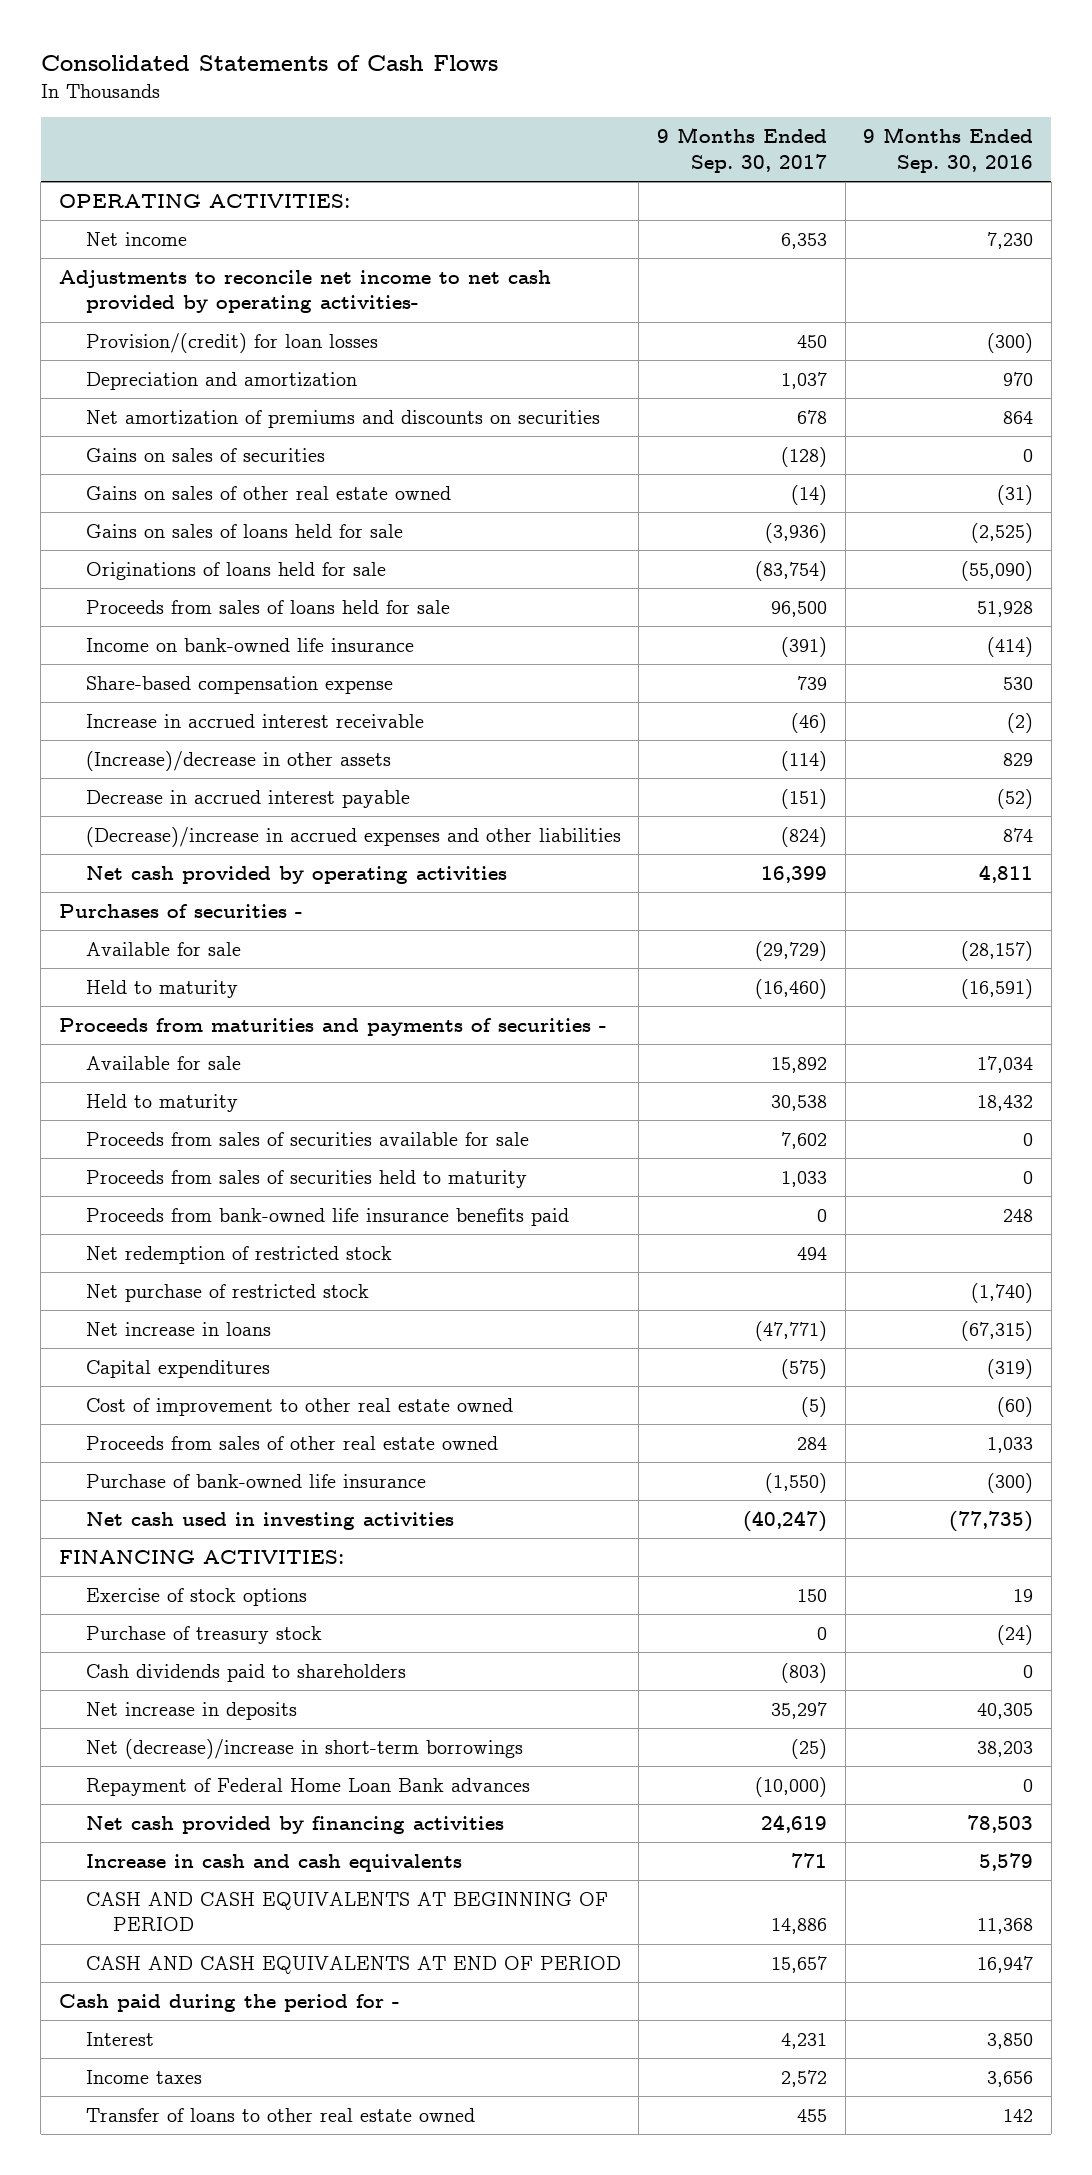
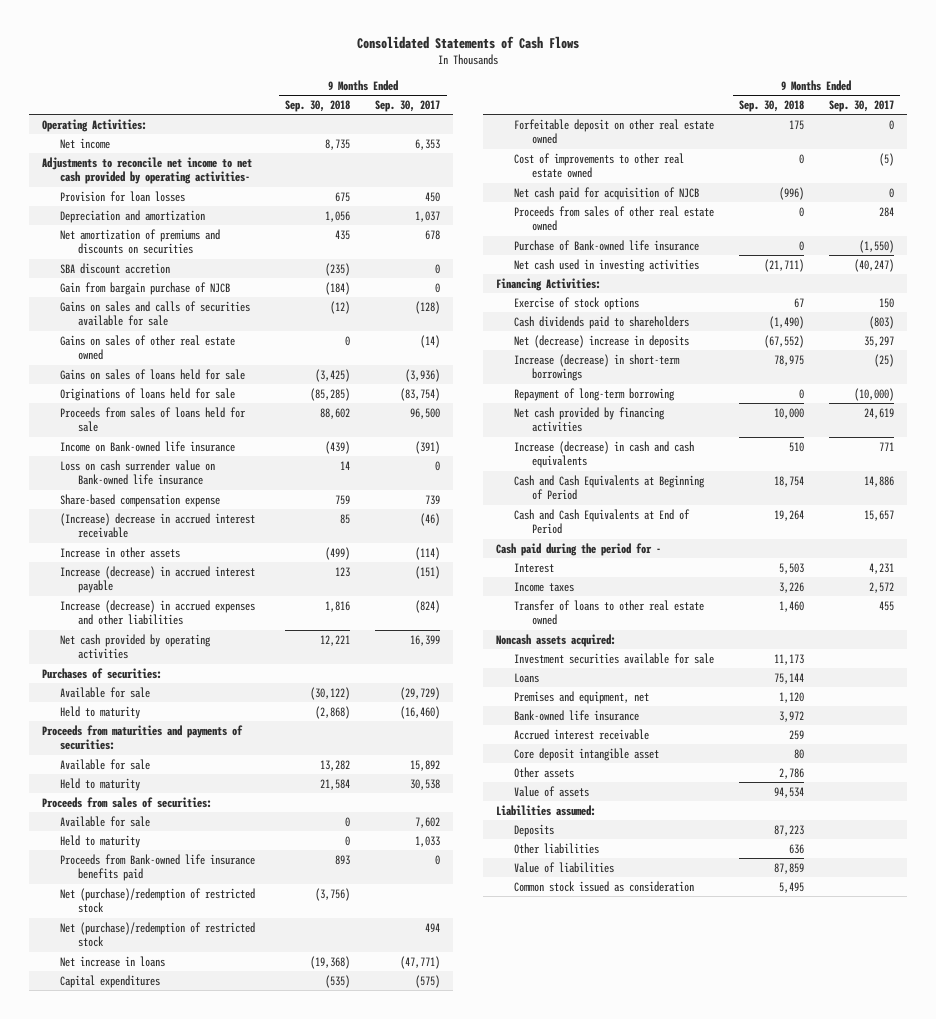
- | 9 Months Ended Sep. 30, 2017 | 9 Months Ended Sep. 30, 2016
+ | 9 Months Ended Sep. 30, 2018 | 9 Months Ended Sep. 30, 2017
- OPERATING ACTIVITIES:
+ Operating Activities:
- Provision/(credit) for loan losses | 450 | (300)
+ Provision for loan losses | 675 | 450
- Gains on sales of securities | (128) | 0
+ SBA discount accretion | (235) | 0
+ Gain from bargain purchase of NJCB | (184) | 0
+ Gains on sales and calls of securities available for sale | (12) | (128)
- Income on bank-owned life insurance | (391) | (414)
+ Income on Bank-owned life insurance | (439) | (391)
+ Loss on cash surrender value on Bank-owned life insurance | 14 | 0
- Increase in accrued interest receivable | (46) | (2)
- (Increase)/decrease in other assets | (114) | 829
- Decrease in accrued interest payable | (151) | (52)
- (Decrease)/increase in accrued expenses and other liabilities | (824) | 874
+ (Increase) decrease in accrued interest receivable | 85 | (46)
+ Increase in other assets | (499) | (114)
+ Increase (decrease) in accrued interest payable | 123 | (151)
+ Increase (decrease) in accrued expenses and other liabilities | 1,816 | (824)
- Purchases of securities -
+ Purchases of securities:
- Proceeds from maturities and payments of securities -
+ Proceeds from maturities and payments of securities:
- Proceeds from sales of securities available for sale | 7,602 | 0
- Proceeds from sales of securities held to maturity | 1,033 | 0
- Proceeds from bank-owned life insurance benefits paid | 0 | 248
- Net redemption of restricted stock | 494 |
- Net purchase of restricted stock | | (1,740)
+ Proceeds from sales of securities:
+ Available for sale | 0 | 7,602
+ Held to maturity | 0 | 1,033
+ Proceeds from Bank-owned life insurance benefits paid | 893 | 0
+ Net (purchase)/redemption of restricted stock | (3,756) |
+ Net (purchase)/redemption of restricted stock | | 494
- Cost of improvement to other real estate owned | (5) | (60)
+ Forfeitable deposit on other real estate owned | 175 | 0
+ Cost of improvements to other real estate owned | 0 | (5)
+ Net cash paid for acquisition of NJCB | (996) | 0
- Purchase of bank-owned life insurance | (1,550) | (300)
+ Purchase of Bank-owned life insurance | 0 | (1,550)
- FINANCING ACTIVITIES:
+ Financing Activities:
- Purchase of treasury stock | 0 | (24)
- Net increase in deposits | 35,297 | 40,305
- Net (decrease)/increase in short-term borrowings | (25) | 38,203
- Repayment of Federal Home Loan Bank advances | (10,000) | 0
+ Net (decrease) increase in deposits | (67,552) | 35,297
+ Increase (decrease) in short-term borrowings | 78,975 | (25)
+ Repayment of long-term borrowing | 0 | (10,000)
- Increase in cash and cash equivalents | 771 | 5,579
- CASH AND CASH EQUIVALENTS AT BEGINNING OF PERIOD | 14,886 | 11,368
- CASH AND CASH EQUIVALENTS AT END OF PERIOD | 15,657 | 16,947
+ Increase (decrease) in cash and cash equivalents | 510 | 771
+ Cash and Cash Equivalents at Beginning of Period | 18,754 | 14,886
+ Cash and Cash Equivalents at End of Period | 19,264 | 15,657
+ Noncash assets acquired:
+ Investment securities available for sale | 11,173 |
+ Loans | 75,144 |
+ Premises and equipment, net | 1,120 |
+ Bank-owned life insurance | 3,972 |
+ Accrued interest receivable | 259 |
+ Core deposit intangible asset | 80 |
+ Other assets | 2,786 |
+ Value of assets | 94,534 |
+ Liabilities assumed:
+ Deposits | 87,223 |
+ Other liabilities | 636 |
+ Value of liabilities | 87,859 |
+ Common stock issued as consideration | 5,495 |

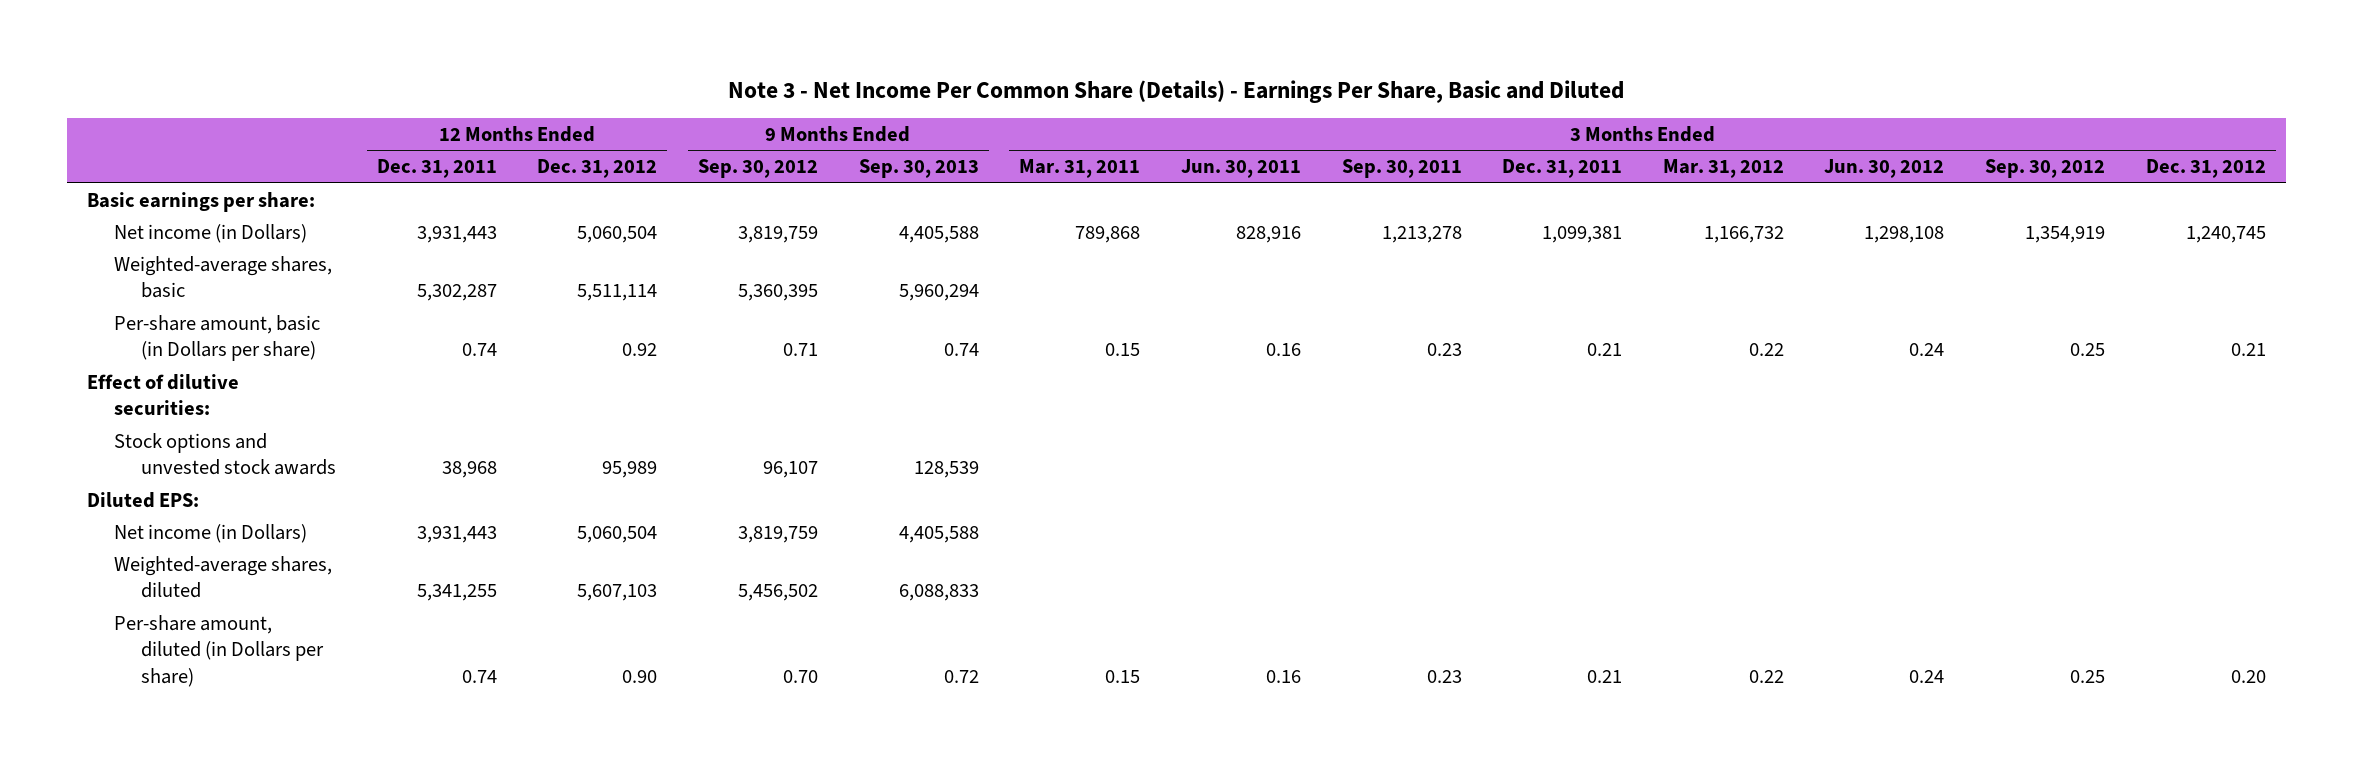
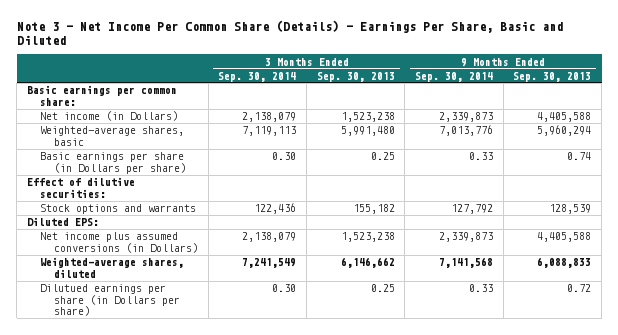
- | 12 Months Ended Dec. 31, 2011 | 12 Months Ended Dec. 31, 2012 | 9 Months Ended Sep. 30, 2012 | 9 Months Ended Sep. 30, 2013 | 3 Months Ended Mar. 31, 2011 | 3 Months Ended Jun. 30, 2011 | 3 Months Ended Sep. 30, 2011 | 3 Months Ended Dec. 31, 2011 | 3 Months Ended Mar. 31, 2012 | 3 Months Ended Jun. 30, 2012 | 3 Months Ended Sep. 30, 2012 | 3 Months Ended Dec. 31, 2012
+ | 3 Months Ended Sep. 30, 2014 | 3 Months Ended Sep. 30, 2013 | 9 Months Ended Sep. 30, 2014 | 9 Months Ended Sep. 30, 2013
- Basic earnings per share:
+ Basic earnings per common share:
- Per-share amount, basic (in Dollars per share) | 0.74 | 0.92 | 0.71 | 0.74 | 0.15 | 0.16 | 0.23 | 0.21 | 0.22 | 0.24 | 0.25 | 0.21
+ Basic earnings per share (in Dollars per share) | 0.30 | 0.25 | 0.33 | 0.74
- Stock options and unvested stock awards | 38,968 | 95,989 | 96,107 | 128,539 | | | | | | | |
+ Stock options and warrants | 122,436 | 155,182 | 127,792 | 128,539
- Net income (in Dollars) | 3,931,443 | 5,060,504 | 3,819,759 | 4,405,588 | | | | | | | |
+ Net income plus assumed conversions (in Dollars) | 2,138,079 | 1,523,238 | 2,339,873 | 4,405,588
- Per-share amount, diluted (in Dollars per share) | 0.74 | 0.90 | 0.70 | 0.72 | 0.15 | 0.16 | 0.23 | 0.21 | 0.22 | 0.24 | 0.25 | 0.20
+ Dilutued earnings per share (in Dollars per share) | 0.30 | 0.25 | 0.33 | 0.72

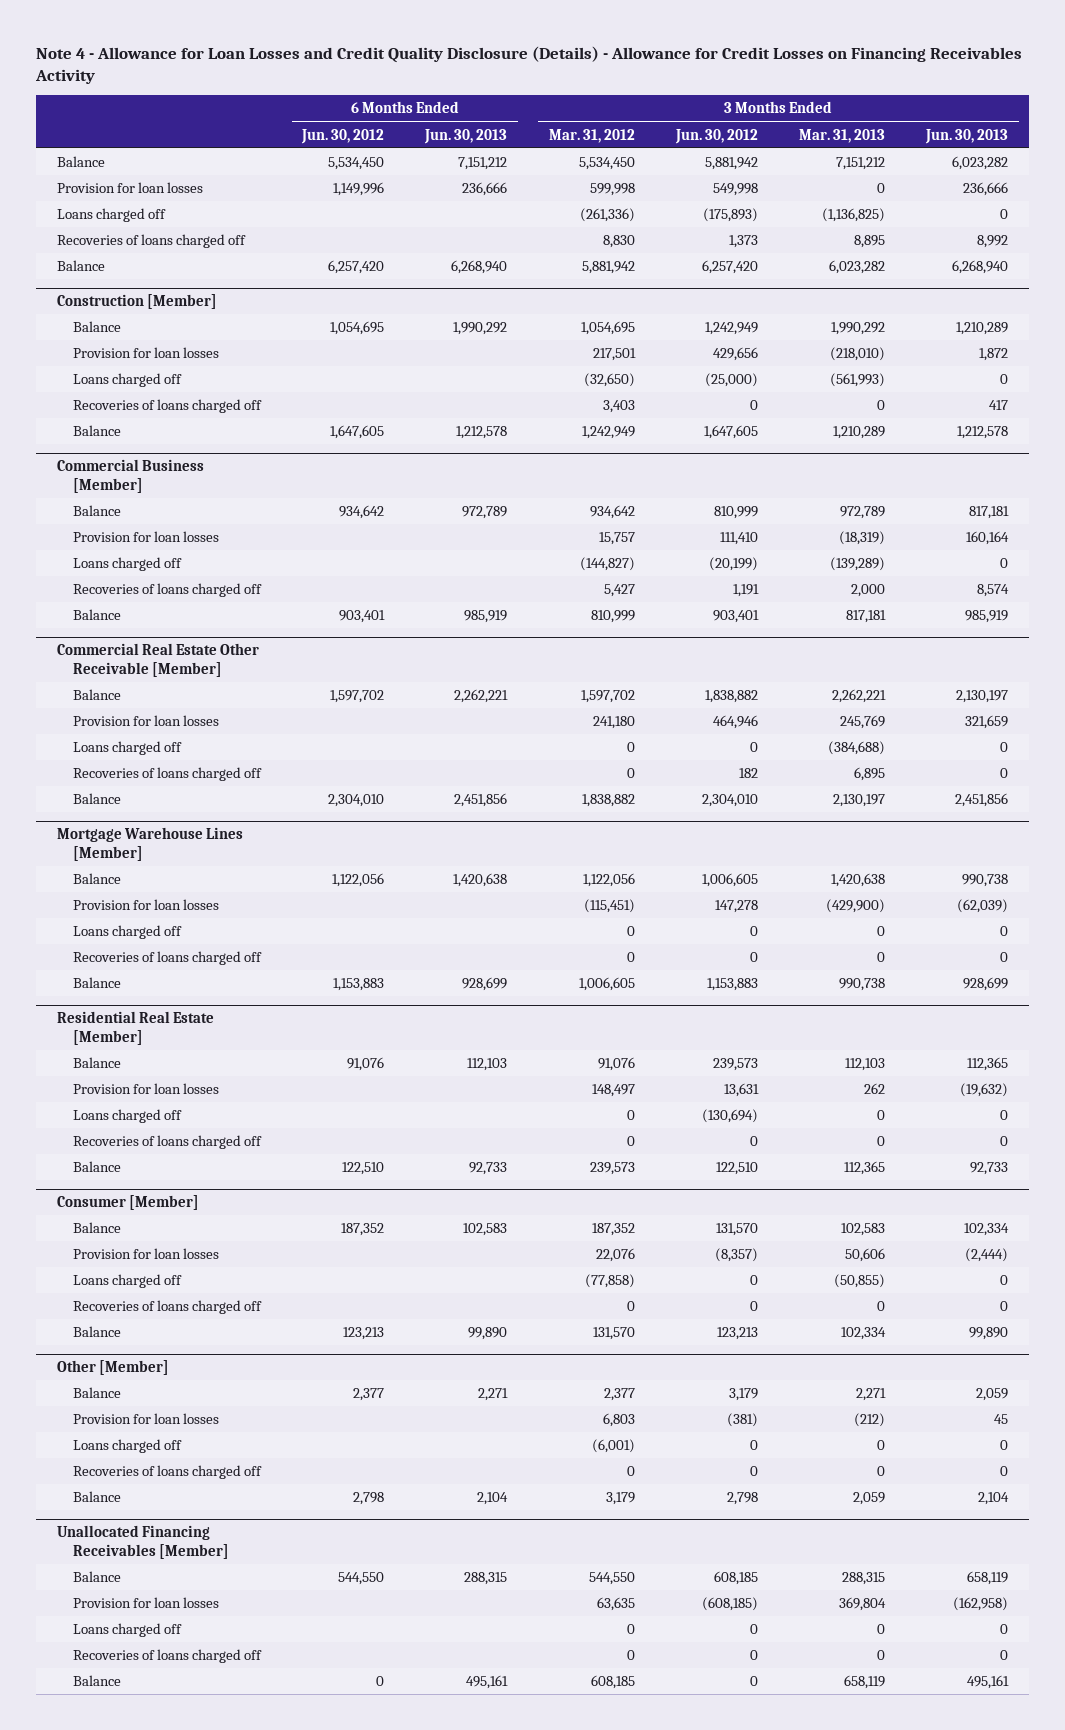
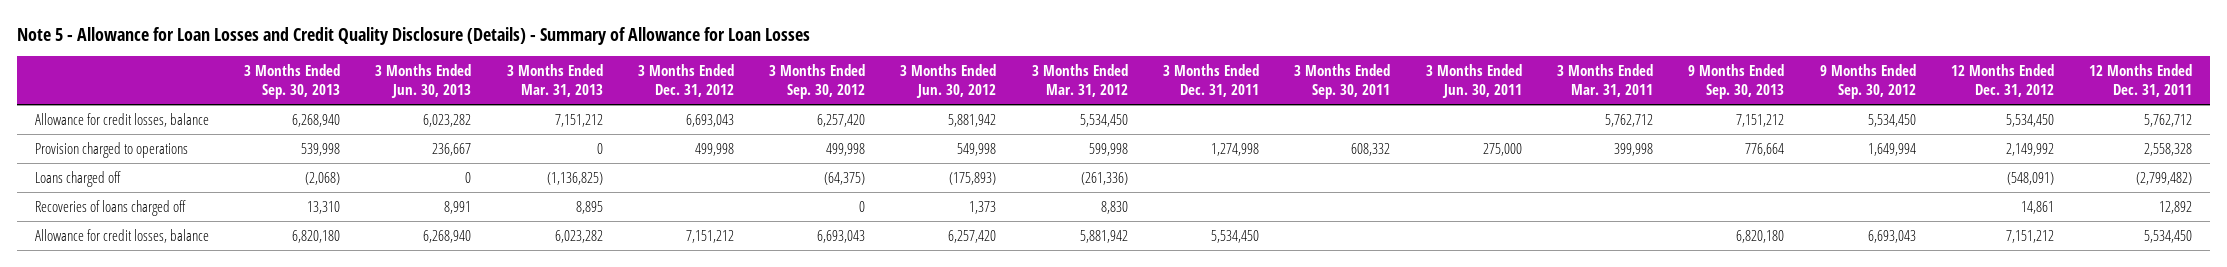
- Note 4 - Allowance for Loan Losses and Credit Quality Disclosure (Details) - Allowance for Credit Losses on Financing Receivables Activity
+ Note 5 - Allowance for Loan Losses and Credit Quality Disclosure (Details) - Summary of Allowance for Loan Losses
- | 6 Months Ended Jun. 30, 2012 | 6 Months Ended Jun. 30, 2013 | 3 Months Ended Mar. 31, 2012 | 3 Months Ended Jun. 30, 2012 | 3 Months Ended Mar. 31, 2013 | 3 Months Ended Jun. 30, 2013
+ | 3 Months Ended Sep. 30, 2013 | 3 Months Ended Jun. 30, 2013 | 3 Months Ended Mar. 31, 2013 | 3 Months Ended Dec. 31, 2012 | 3 Months Ended Sep. 30, 2012 | 3 Months Ended Jun. 30, 2012 | 3 Months Ended Mar. 31, 2012 | 3 Months Ended Dec. 31, 2011 | 3 Months Ended Sep. 30, 2011 | 3 Months Ended Jun. 30, 2011 | 3 Months Ended Mar. 31, 2011 | 9 Months Ended Sep. 30, 2013 | 9 Months Ended Sep. 30, 2012 | 12 Months Ended Dec. 31, 2012 | 12 Months Ended Dec. 31, 2011
- Balance | 5,534,450 | 7,151,212 | 5,534,450 | 5,881,942 | 7,151,212 | 6,023,282
- Provision for loan losses | 1,149,996 | 236,666 | 599,998 | 549,998 | 0 | 236,666
+ Allowance for credit losses, balance | 6,268,940 | 6,023,282 | 7,151,212 | 6,693,043 | 6,257,420 | 5,881,942 | 5,534,450 | | | | 5,762,712 | 7,151,212 | 5,534,450 | 5,534,450 | 5,762,712
+ Provision charged to operations | 539,998 | 236,667 | 0 | 499,998 | 499,998 | 549,998 | 599,998 | 1,274,998 | 608,332 | 275,000 | 399,998 | 776,664 | 1,649,994 | 2,149,992 | 2,558,328
- Recoveries of loans charged off | | | 8,830 | 1,373 | 8,895 | 8,992
- Balance | 6,257,420 | 6,268,940 | 5,881,942 | 6,257,420 | 6,023,282 | 6,268,940
- Construction [Member]
- Balance | 1,054,695 | 1,990,292 | 1,054,695 | 1,242,949 | 1,990,292 | 1,210,289
- Provision for loan losses | | | 217,501 | 429,656 | (218,010) | 1,872
- Loans charged off | | | (32,650) | (25,000) | (561,993) | 0
- Recoveries of loans charged off | | | 3,403 | 0 | 0 | 417
- Balance | 1,647,605 | 1,212,578 | 1,242,949 | 1,647,605 | 1,210,289 | 1,212,578
- Commercial Business [Member]
- Balance | 934,642 | 972,789 | 934,642 | 810,999 | 972,789 | 817,181
- Provision for loan losses | | | 15,757 | 111,410 | (18,319) | 160,164
- Loans charged off | | | (144,827) | (20,199) | (139,289) | 0
- Recoveries of loans charged off | | | 5,427 | 1,191 | 2,000 | 8,574
- Balance | 903,401 | 985,919 | 810,999 | 903,401 | 817,181 | 985,919
- Commercial Real Estate Other Receivable [Member]
- Balance | 1,597,702 | 2,262,221 | 1,597,702 | 1,838,882 | 2,262,221 | 2,130,197
- Provision for loan losses | | | 241,180 | 464,946 | 245,769 | 321,659
- Loans charged off | | | 0 | 0 | (384,688) | 0
- Recoveries of loans charged off | | | 0 | 182 | 6,895 | 0
- Balance | 2,304,010 | 2,451,856 | 1,838,882 | 2,304,010 | 2,130,197 | 2,451,856
- Mortgage Warehouse Lines [Member]
- Balance | 1,122,056 | 1,420,638 | 1,122,056 | 1,006,605 | 1,420,638 | 990,738
- Provision for loan losses | | | (115,451) | 147,278 | (429,900) | (62,039)
- Loans charged off | | | 0 | 0 | 0 | 0
- Recoveries of loans charged off | | | 0 | 0 | 0 | 0
- Balance | 1,153,883 | 928,699 | 1,006,605 | 1,153,883 | 990,738 | 928,699
- Residential Real Estate [Member]
- Balance | 91,076 | 112,103 | 91,076 | 239,573 | 112,103 | 112,365
- Provision for loan losses | | | 148,497 | 13,631 | 262 | (19,632)
- Loans charged off | | | 0 | (130,694) | 0 | 0
- Recoveries of loans charged off | | | 0 | 0 | 0 | 0
- Balance | 122,510 | 92,733 | 239,573 | 122,510 | 112,365 | 92,733
- Consumer [Member]
- Balance | 187,352 | 102,583 | 187,352 | 131,570 | 102,583 | 102,334
- Provision for loan losses | | | 22,076 | (8,357) | 50,606 | (2,444)
- Loans charged off | | | (77,858) | 0 | (50,855) | 0
- Recoveries of loans charged off | | | 0 | 0 | 0 | 0
- Balance | 123,213 | 99,890 | 131,570 | 123,213 | 102,334 | 99,890
- Other [Member]
- Balance | 2,377 | 2,271 | 2,377 | 3,179 | 2,271 | 2,059
- Provision for loan losses | | | 6,803 | (381) | (212) | 45
- Loans charged off | | | (6,001) | 0 | 0 | 0
- Recoveries of loans charged off | | | 0 | 0 | 0 | 0
- Balance | 2,798 | 2,104 | 3,179 | 2,798 | 2,059 | 2,104
- Unallocated Financing Receivables [Member]
- Balance | 544,550 | 288,315 | 544,550 | 608,185 | 288,315 | 658,119
- Provision for loan losses | | | 63,635 | (608,185) | 369,804 | (162,958)
- Loans charged off | | | 0 | 0 | 0 | 0
- Recoveries of loans charged off | | | 0 | 0 | 0 | 0
- Balance | 0 | 495,161 | 608,185 | 0 | 658,119 | 495,161
+ Recoveries of loans charged off | 13,310 | 8,991 | 8,895 | | 0 | 1,373 | 8,830 | | | | | | | 14,861 | 12,892
+ Allowance for credit losses, balance | 6,820,180 | 6,268,940 | 6,023,282 | 7,151,212 | 6,693,043 | 6,257,420 | 5,881,942 | 5,534,450 | | | | 6,820,180 | 6,693,043 | 7,151,212 | 5,534,450

